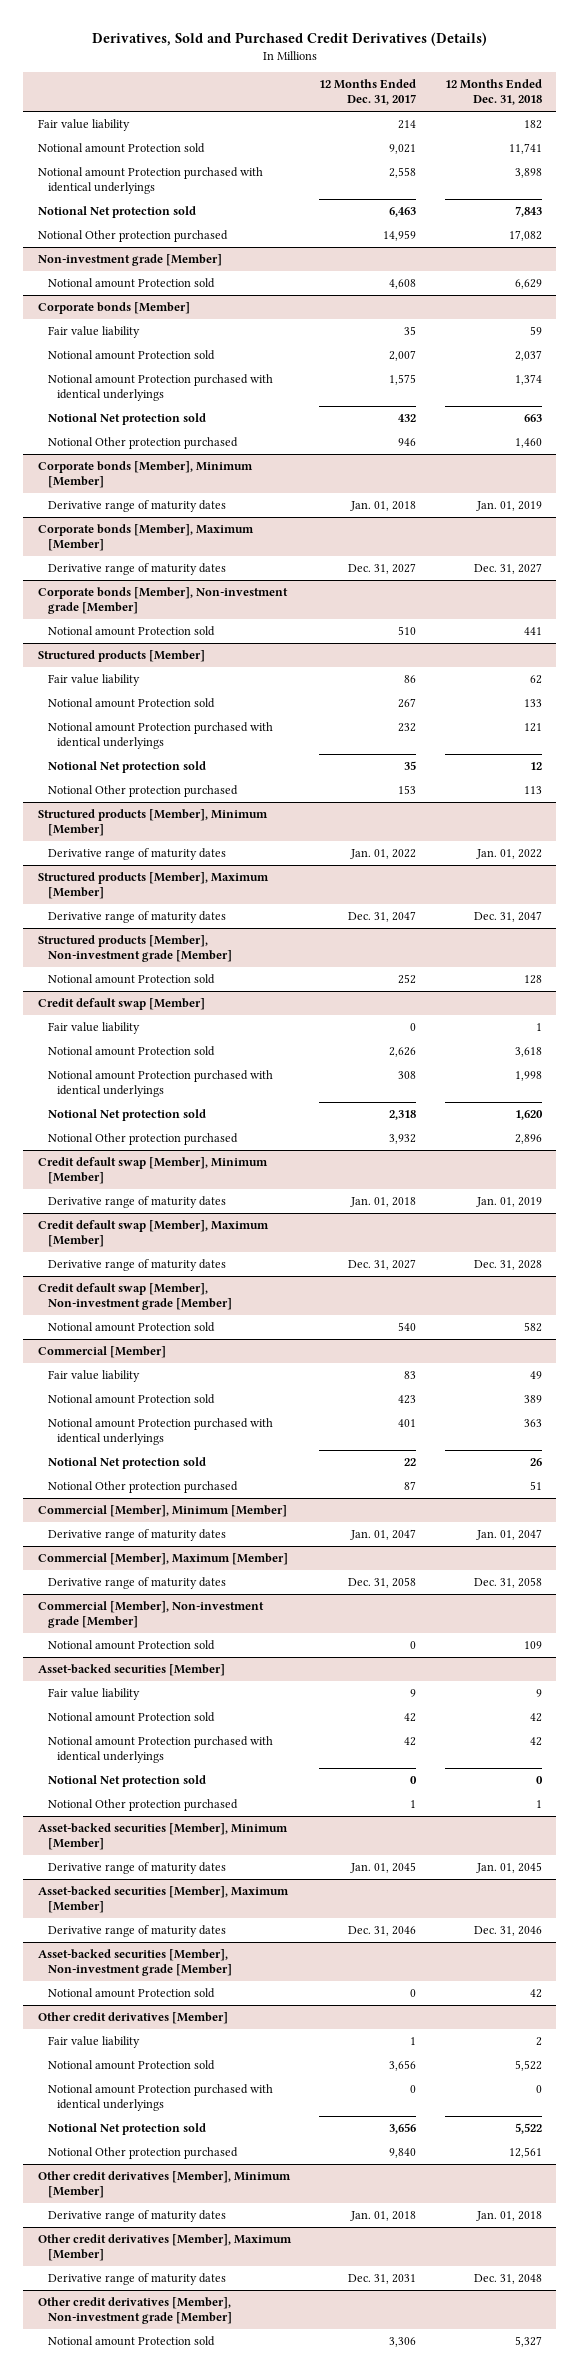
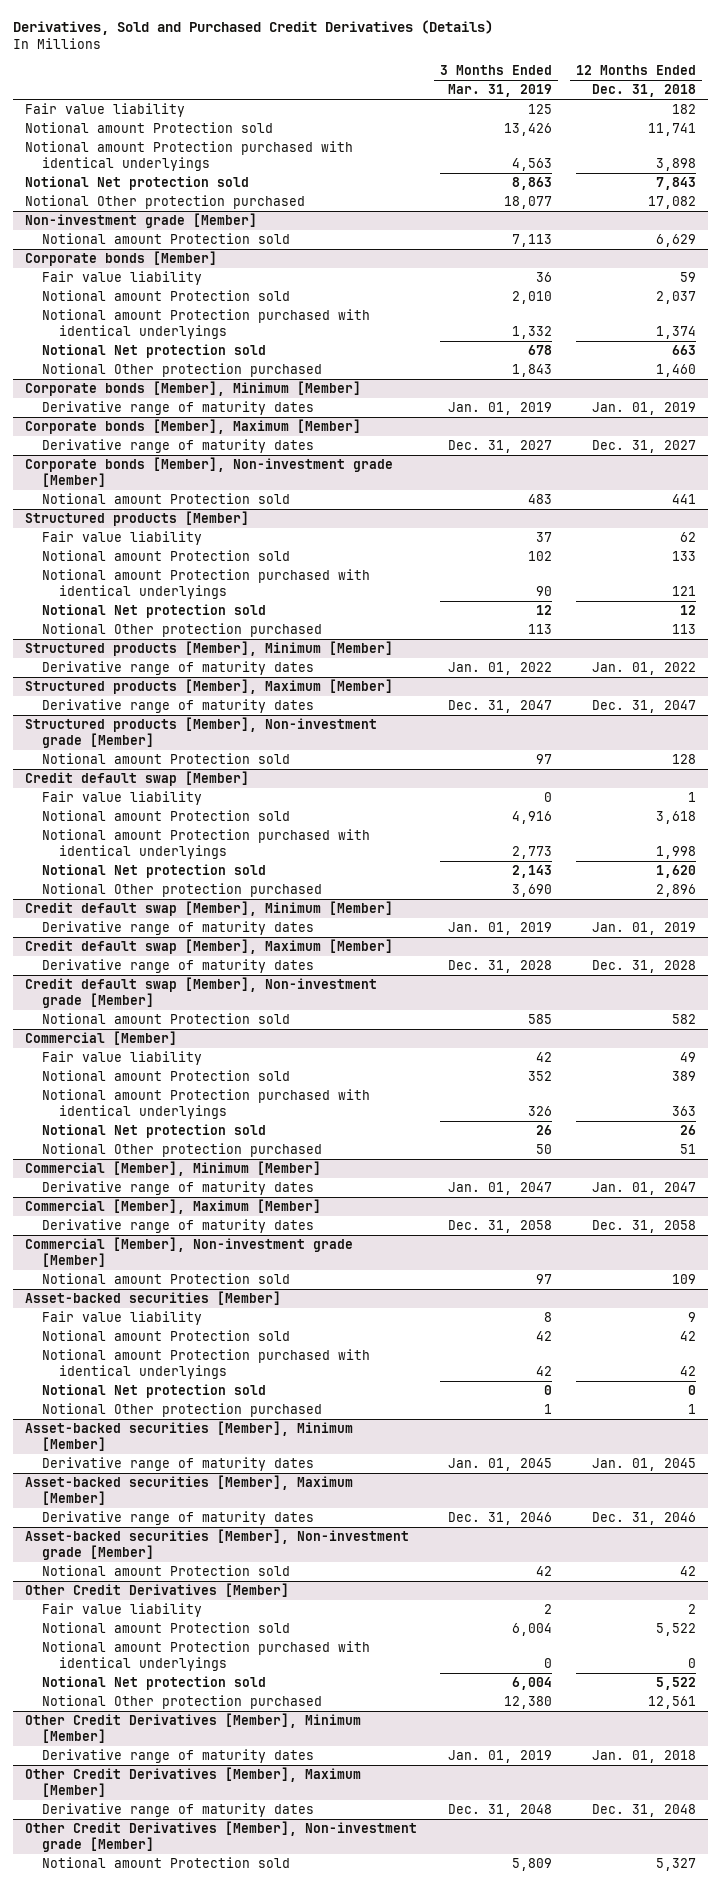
- | 12 Months Ended Dec. 31, 2017 | 12 Months Ended Dec. 31, 2018
+ | 3 Months Ended Mar. 31, 2019 | 12 Months Ended Dec. 31, 2018
- Other credit derivatives [Member]
+ Other Credit Derivatives [Member]
- Other credit derivatives [Member], Minimum [Member]
+ Other Credit Derivatives [Member], Minimum [Member]
- Other credit derivatives [Member], Maximum [Member]
+ Other Credit Derivatives [Member], Maximum [Member]
- Other credit derivatives [Member], Non-investment grade [Member]
+ Other Credit Derivatives [Member], Non-investment grade [Member]

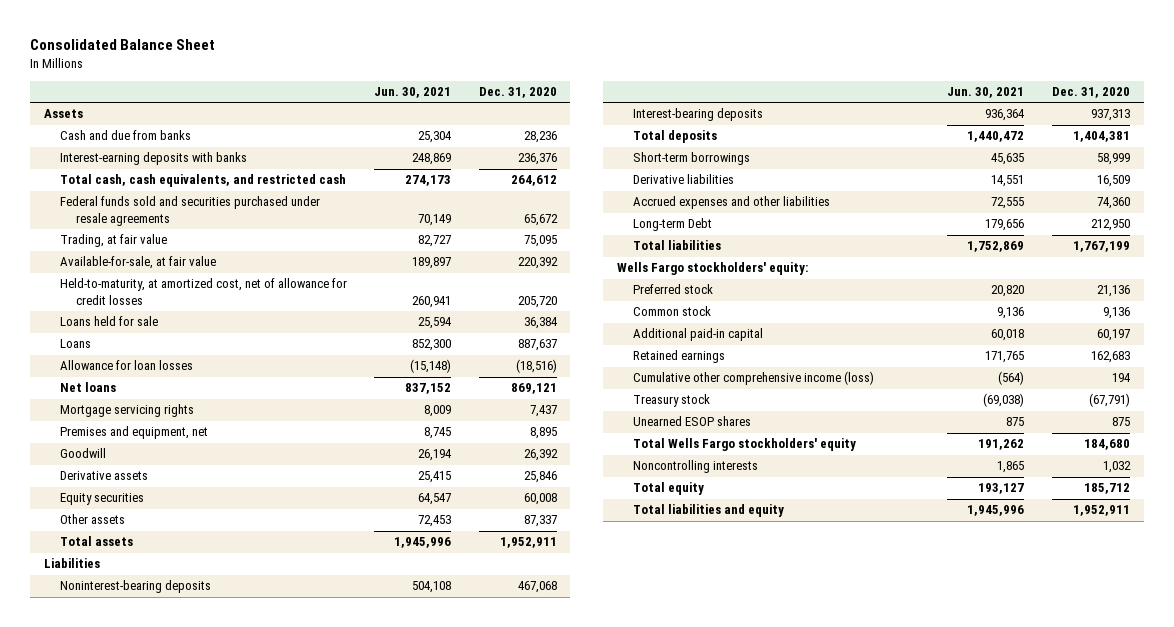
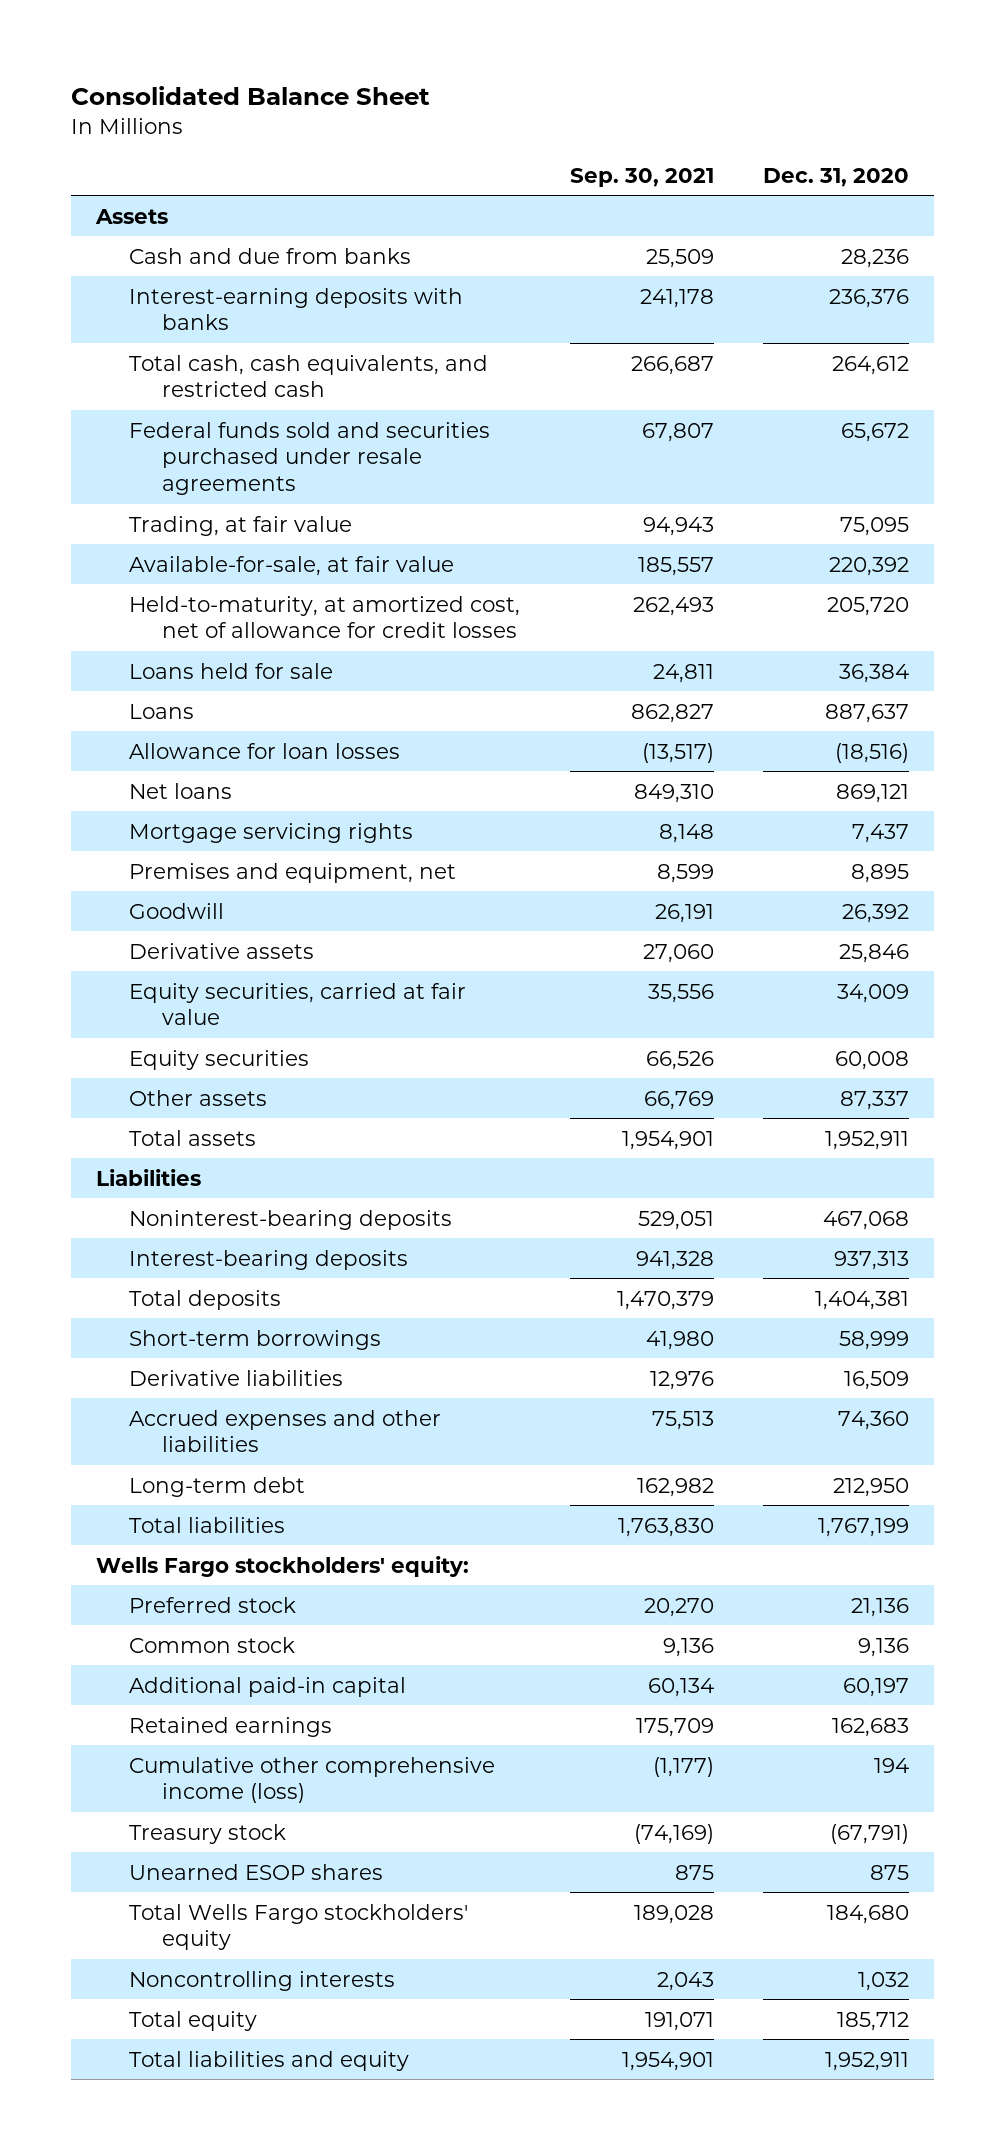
- | Jun. 30, 2021 | Dec. 31, 2020
+ | Sep. 30, 2021 | Dec. 31, 2020
+ Equity securities, carried at fair value | 35,556 | 34,009
- Long-term Debt | 179,656 | 212,950
+ Long-term debt | 162,982 | 212,950

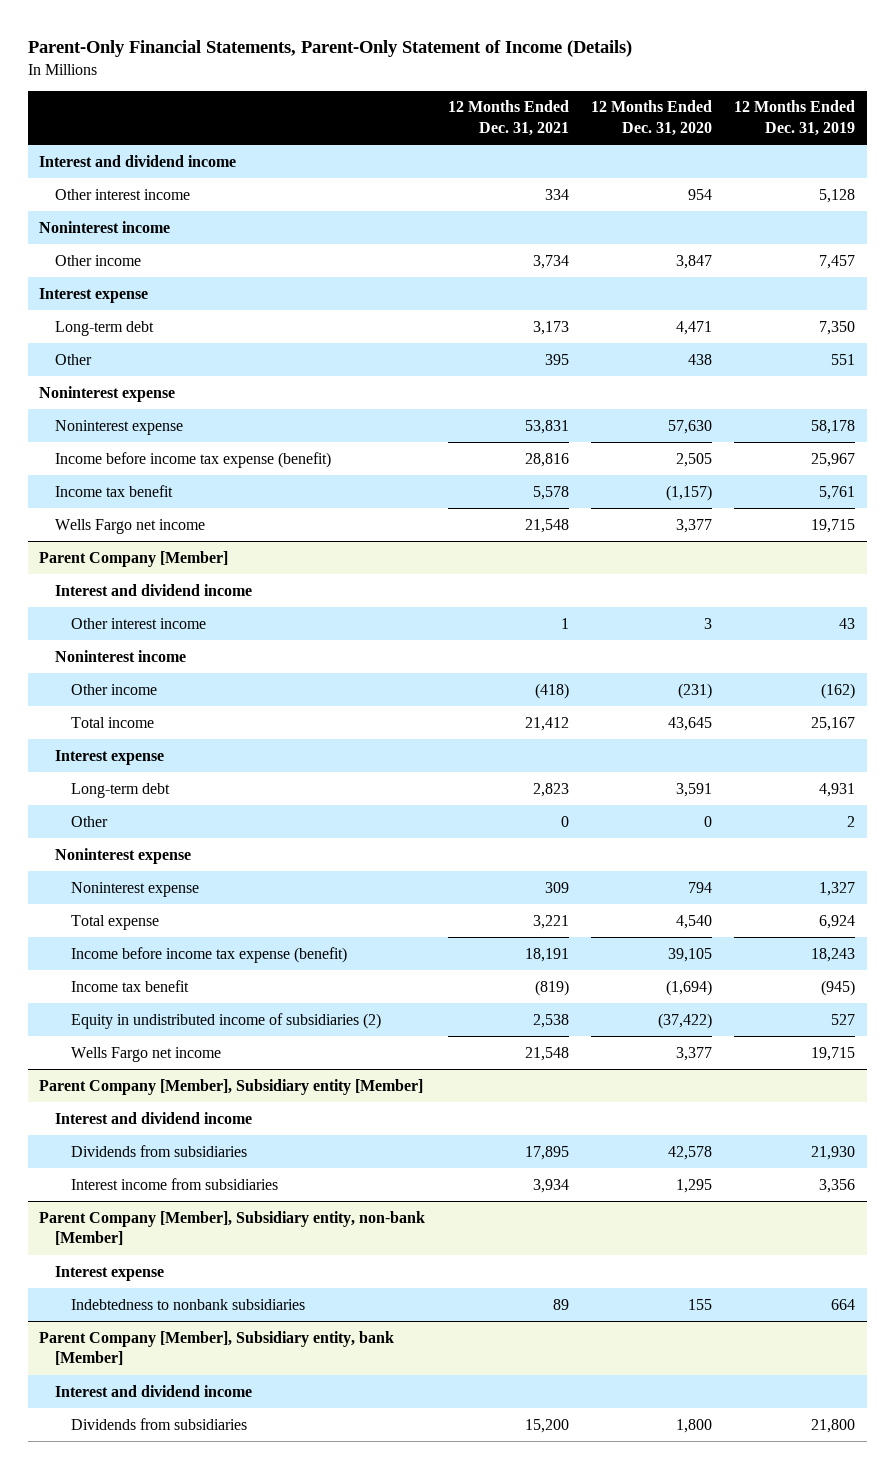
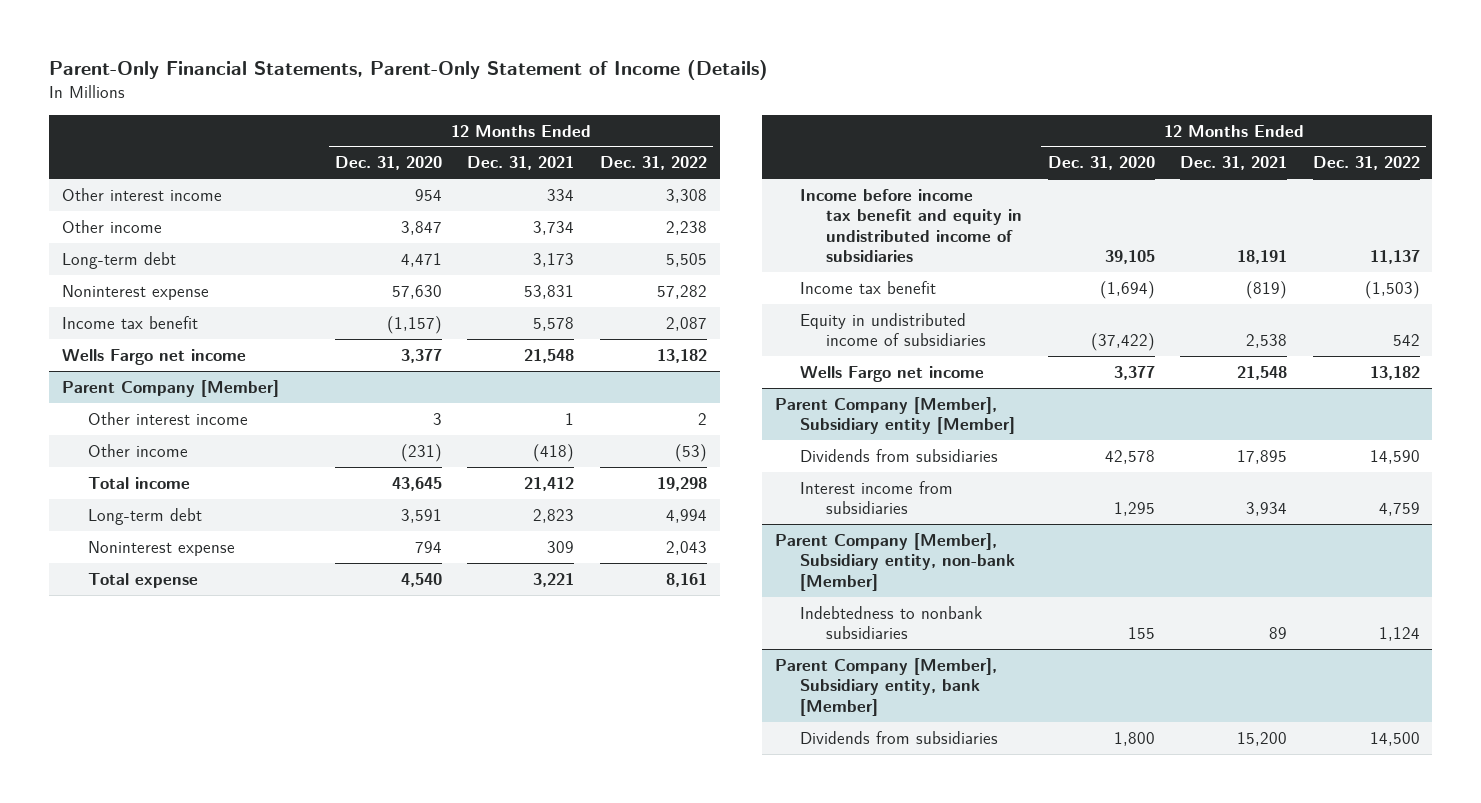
- | 12 Months Ended Dec. 31, 2021 | 12 Months Ended Dec. 31, 2020 | 12 Months Ended Dec. 31, 2019
+ | 12 Months Ended Dec. 31, 2020 | 12 Months Ended Dec. 31, 2021 | 12 Months Ended Dec. 31, 2022
- Interest and dividend income
- Noninterest income
- Interest expense
- Other | 395 | 438 | 551
- Noninterest expense
- Income before income tax expense (benefit) | 28,816 | 2,505 | 25,967
@ Parent Company [Member]
- Interest and dividend income
- Noninterest income
- Interest expense
- Other | 0 | 0 | 2
- Noninterest expense
- Income before income tax expense (benefit) | 18,191 | 39,105 | 18,243
+ Income before income tax benefit and equity in undistributed income of subsidiaries | 39,105 | 18,191 | 11,137
- Equity in undistributed income of subsidiaries (2) | 2,538 | (37,422) | 527
+ Equity in undistributed income of subsidiaries | (37,422) | 2,538 | 542
@ Parent Company [Member], Subsidiary entity [Member]
- Interest and dividend income
@ Parent Company [Member], Subsidiary entity, non-bank [Member]
- Interest expense
@ Parent Company [Member], Subsidiary entity, bank [Member]
- Interest and dividend income

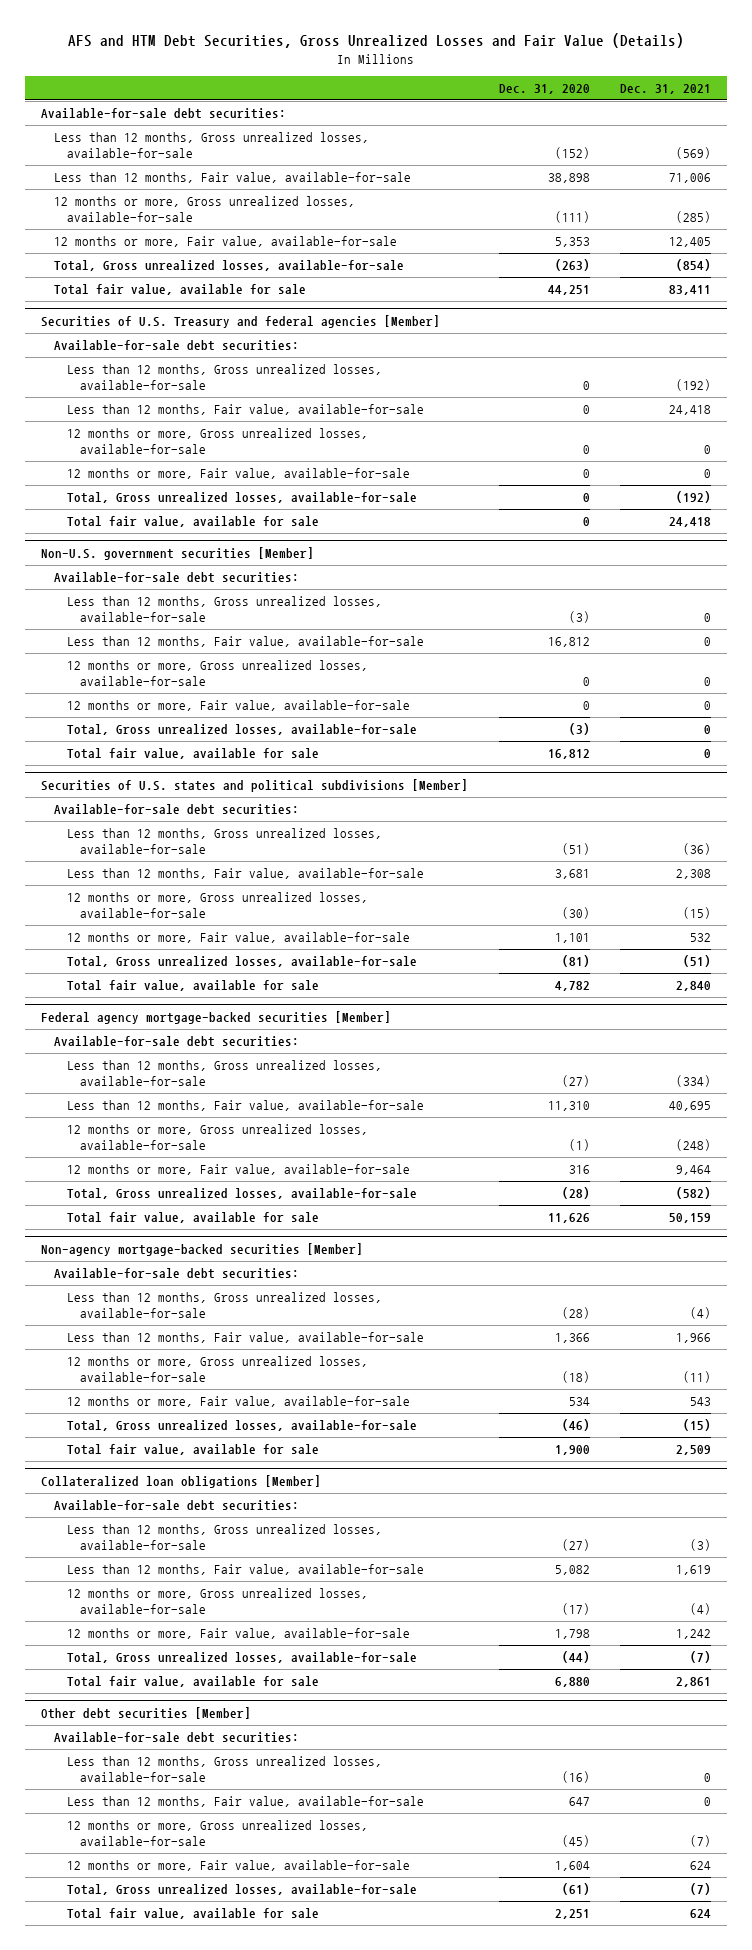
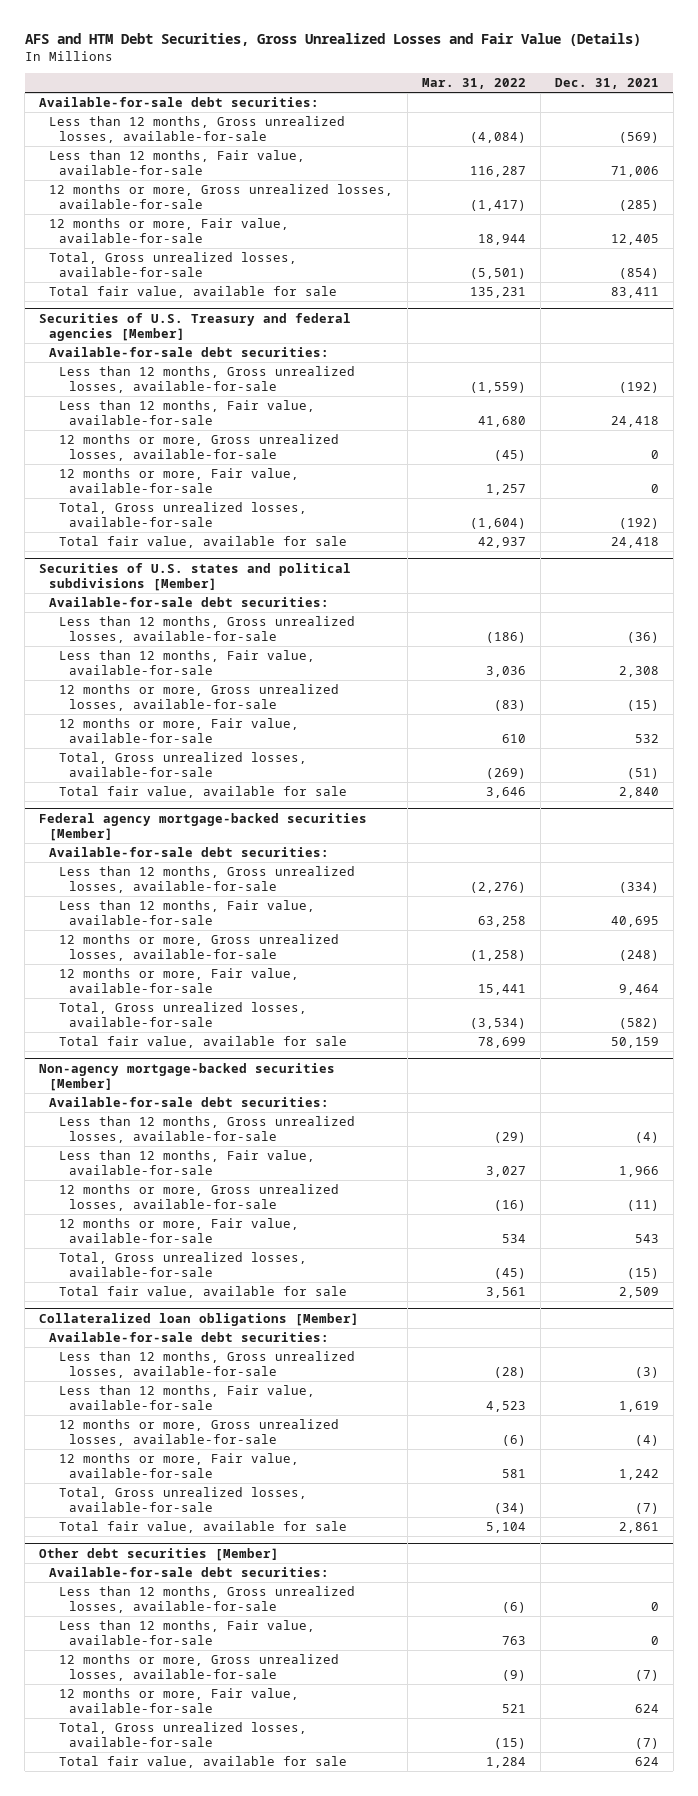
- | Dec. 31, 2020 | Dec. 31, 2021
+ | Mar. 31, 2022 | Dec. 31, 2021
- Non-U.S. government securities [Member]
- Available-for-sale debt securities:
- Less than 12 months, Gross unrealized losses, available-for-sale | (3) | 0
- Less than 12 months, Fair value, available-for-sale | 16,812 | 0
- 12 months or more, Gross unrealized losses, available-for-sale | 0 | 0
- 12 months or more, Fair value, available-for-sale | 0 | 0
- Total, Gross unrealized losses, available-for-sale | (3) | 0
- Total fair value, available for sale | 16,812 | 0

